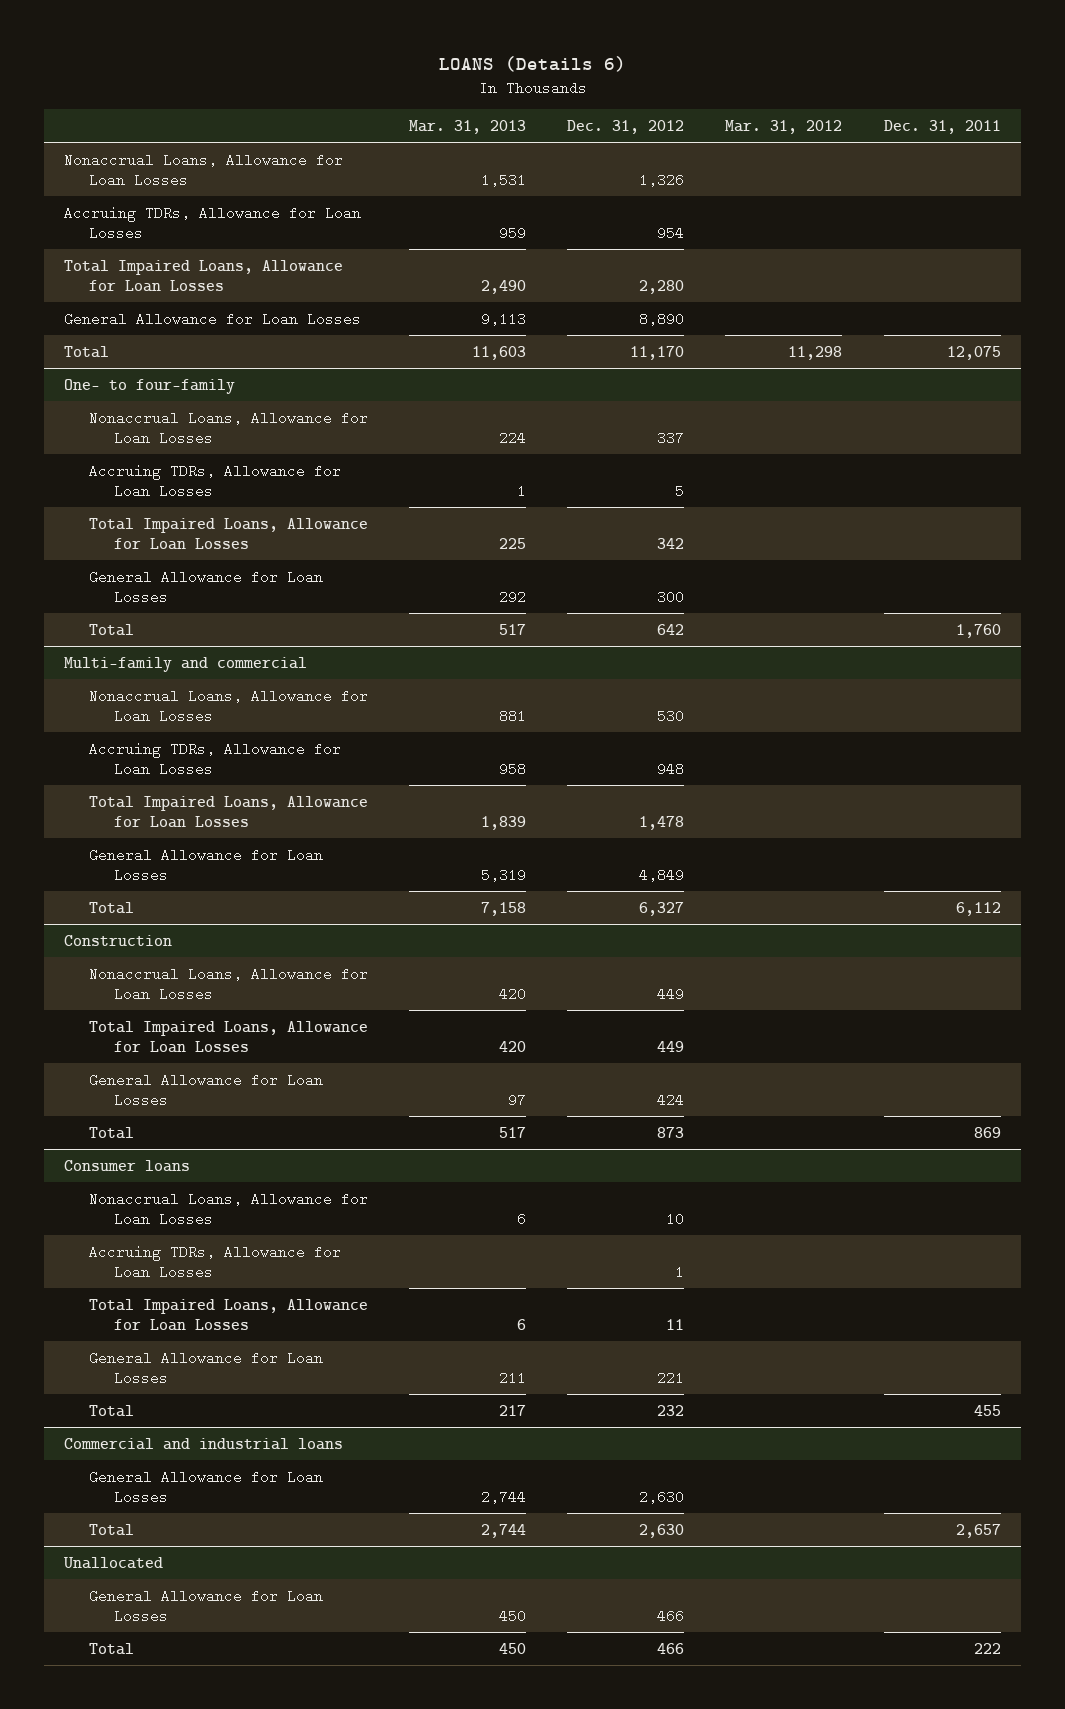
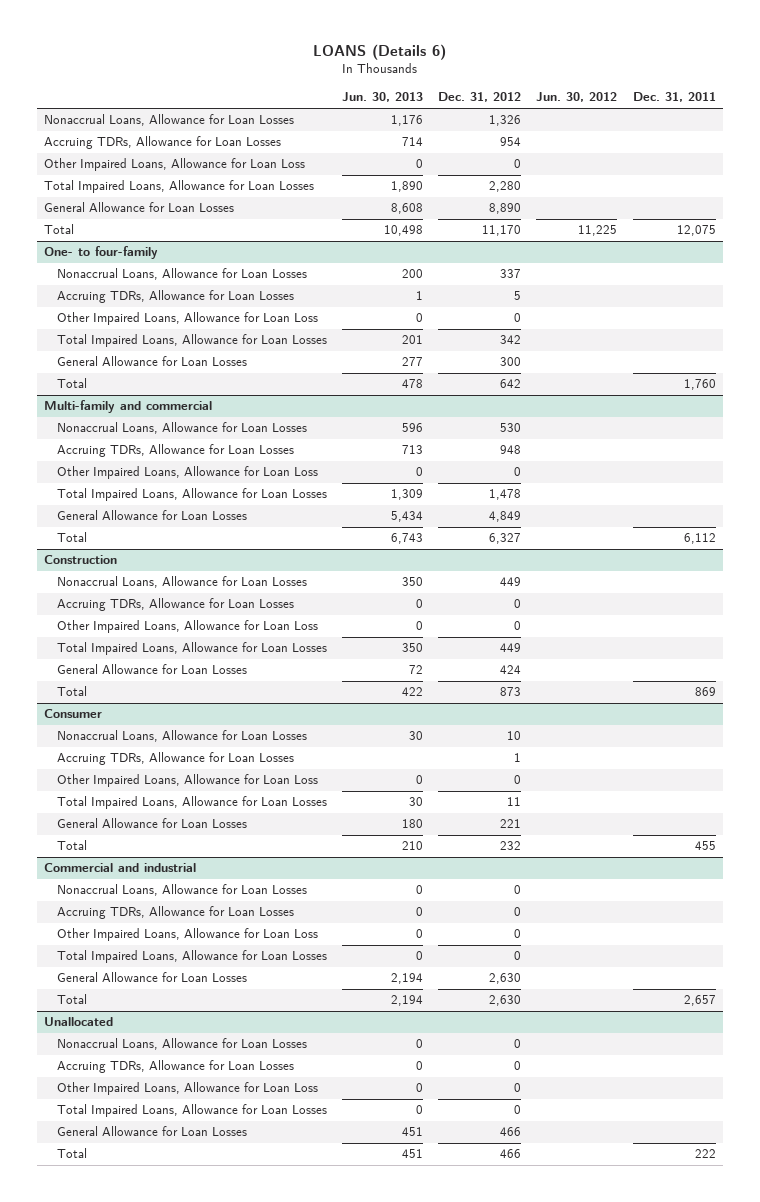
- | Mar. 31, 2013 | Dec. 31, 2012 | Mar. 31, 2012 | Dec. 31, 2011
+ | Jun. 30, 2013 | Dec. 31, 2012 | Jun. 30, 2012 | Dec. 31, 2011
+ Other Impaired Loans, Allowance for Loan Loss | 0 | 0 | |
@ One- to four-family
+ Other Impaired Loans, Allowance for Loan Loss | 0 | 0 | |
@ Multi-family and commercial
+ Other Impaired Loans, Allowance for Loan Loss | 0 | 0 | |
@ Construction
+ Accruing TDRs, Allowance for Loan Losses | 0 | 0 | |
+ Other Impaired Loans, Allowance for Loan Loss | 0 | 0 | |
- Consumer loans
+ Consumer
+ Other Impaired Loans, Allowance for Loan Loss | 0 | 0 | |
- Commercial and industrial loans
+ Commercial and industrial
+ Nonaccrual Loans, Allowance for Loan Losses | 0 | 0 | |
+ Accruing TDRs, Allowance for Loan Losses | 0 | 0 | |
+ Other Impaired Loans, Allowance for Loan Loss | 0 | 0 | |
+ Total Impaired Loans, Allowance for Loan Losses | 0 | 0 | |
@ Unallocated
+ Nonaccrual Loans, Allowance for Loan Losses | 0 | 0 | |
+ Accruing TDRs, Allowance for Loan Losses | 0 | 0 | |
+ Other Impaired Loans, Allowance for Loan Loss | 0 | 0 | |
+ Total Impaired Loans, Allowance for Loan Losses | 0 | 0 | |

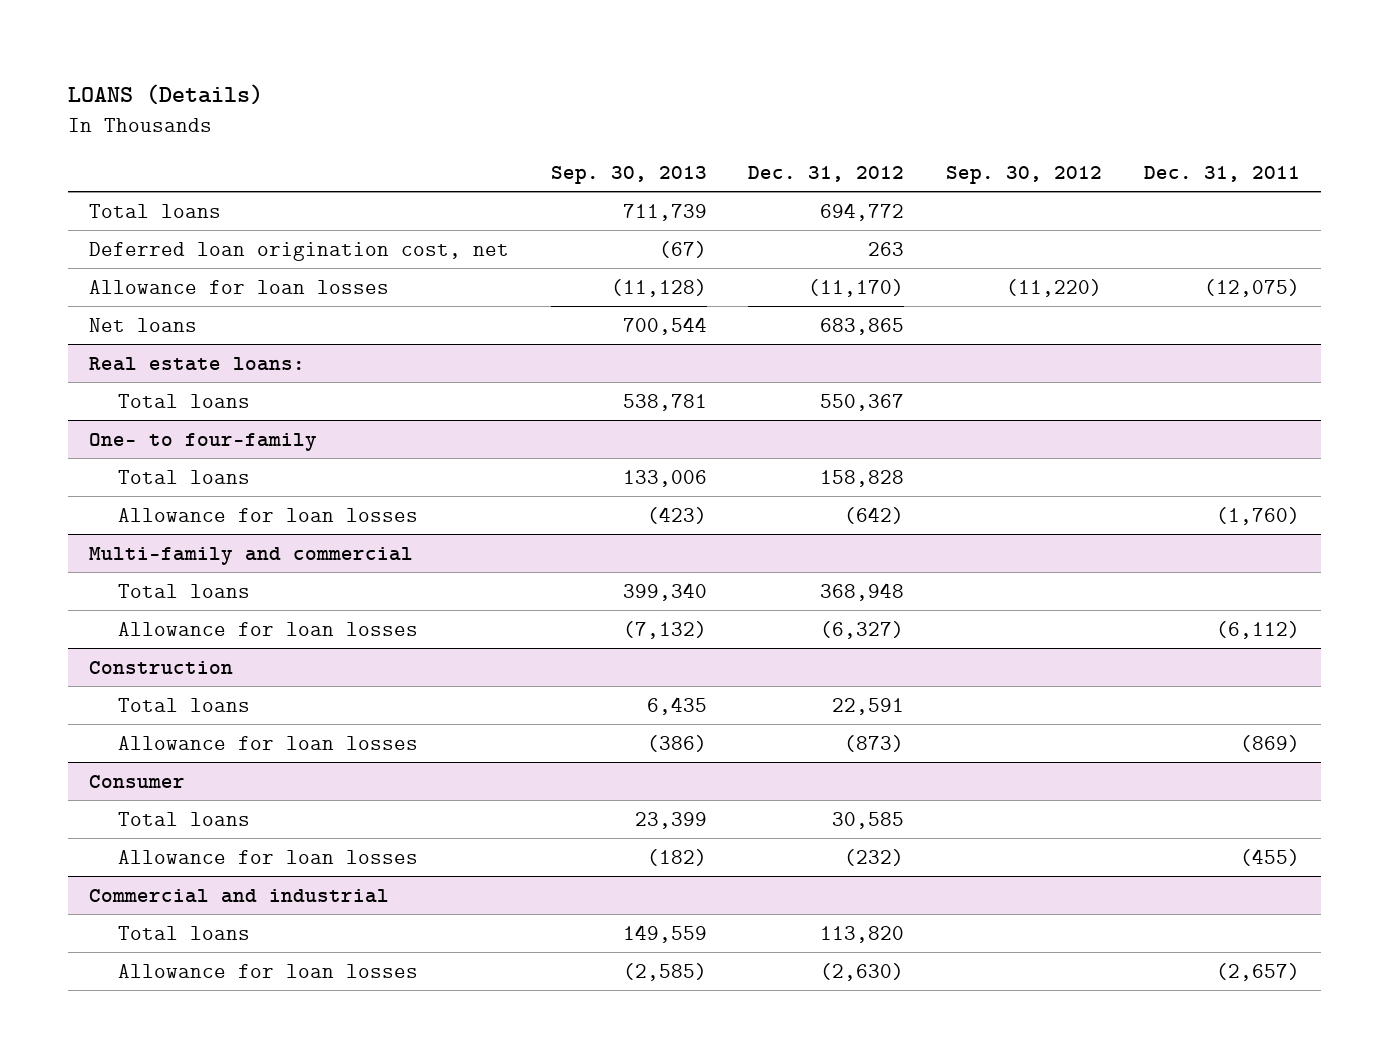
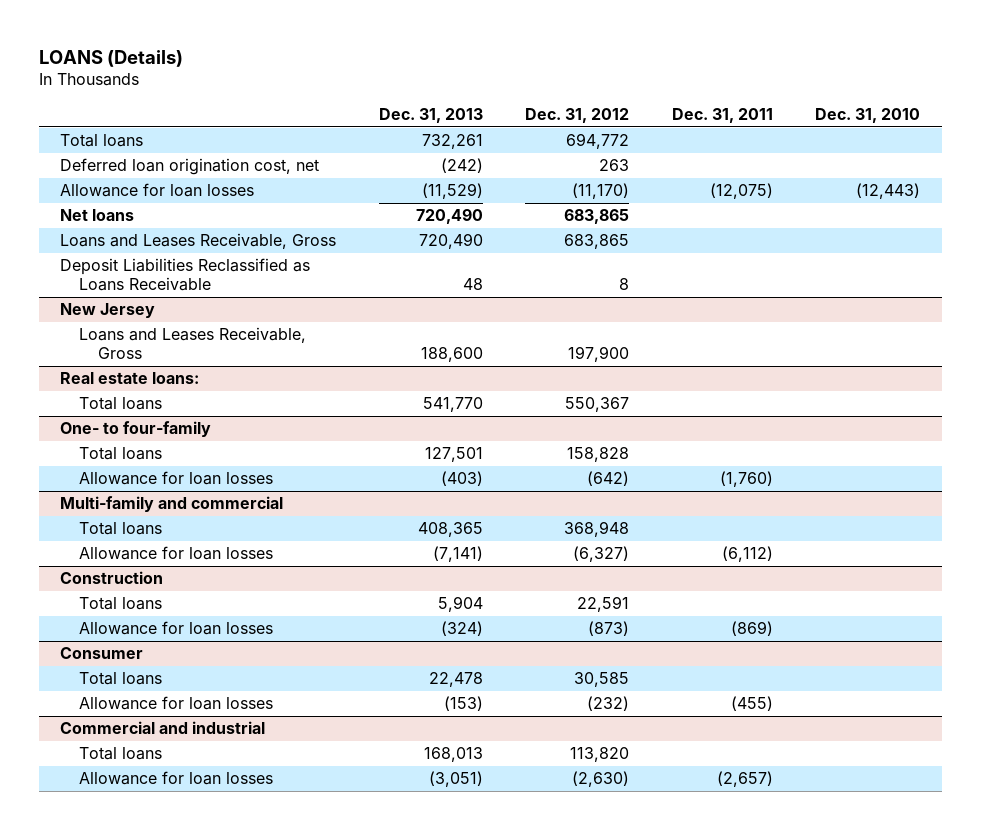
- | Sep. 30, 2013 | Dec. 31, 2012 | Sep. 30, 2012 | Dec. 31, 2011
+ | Dec. 31, 2013 | Dec. 31, 2012 | Dec. 31, 2011 | Dec. 31, 2010
+ Loans and Leases Receivable, Gross | 720,490 | 683,865 | |
+ Deposit Liabilities Reclassified as Loans Receivable | 48 | 8 | |
+ New Jersey
+ Loans and Leases Receivable, Gross | 188,600 | 197,900 | |

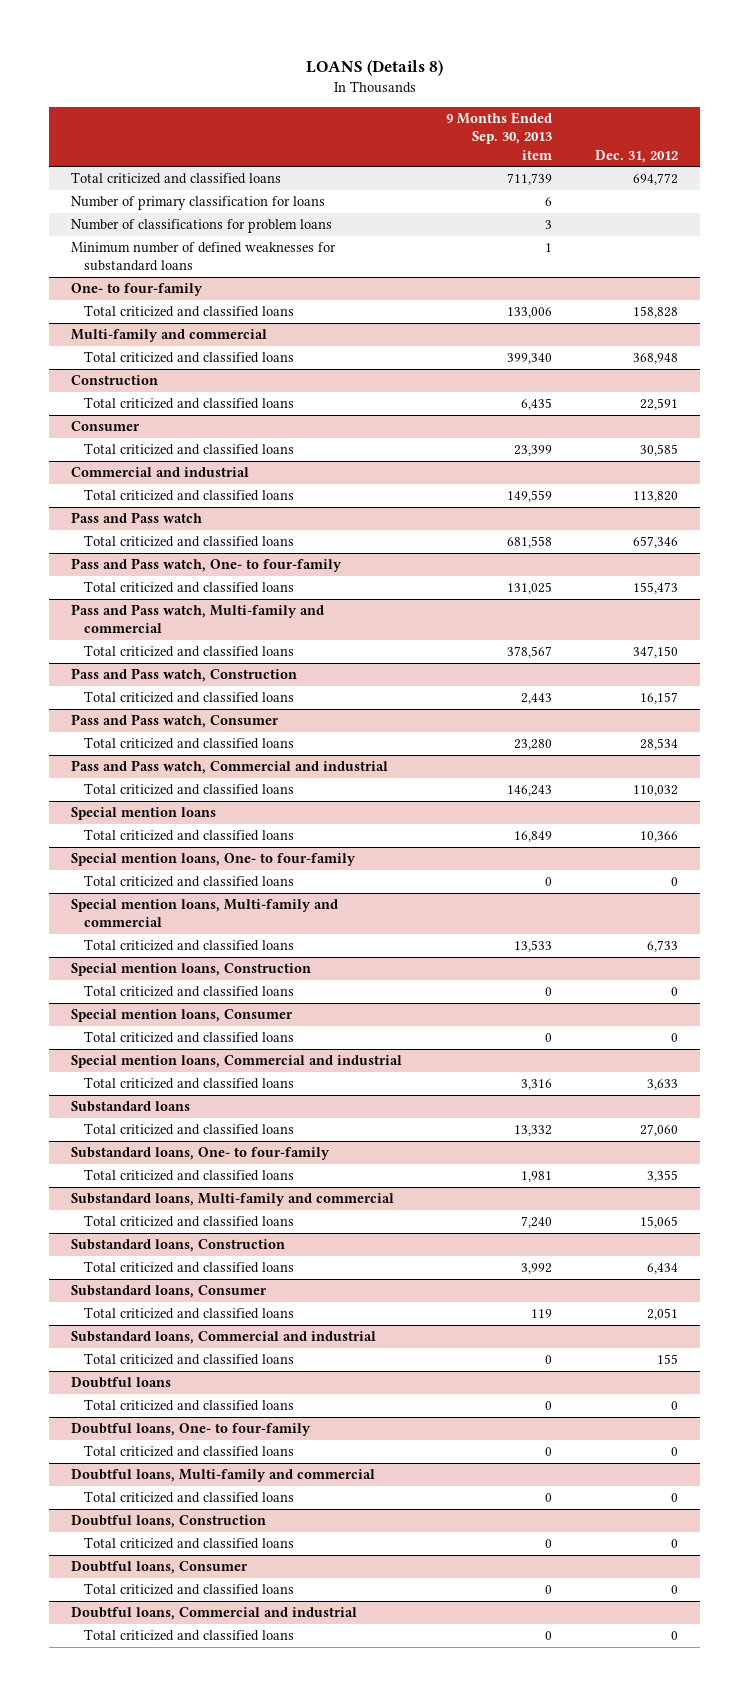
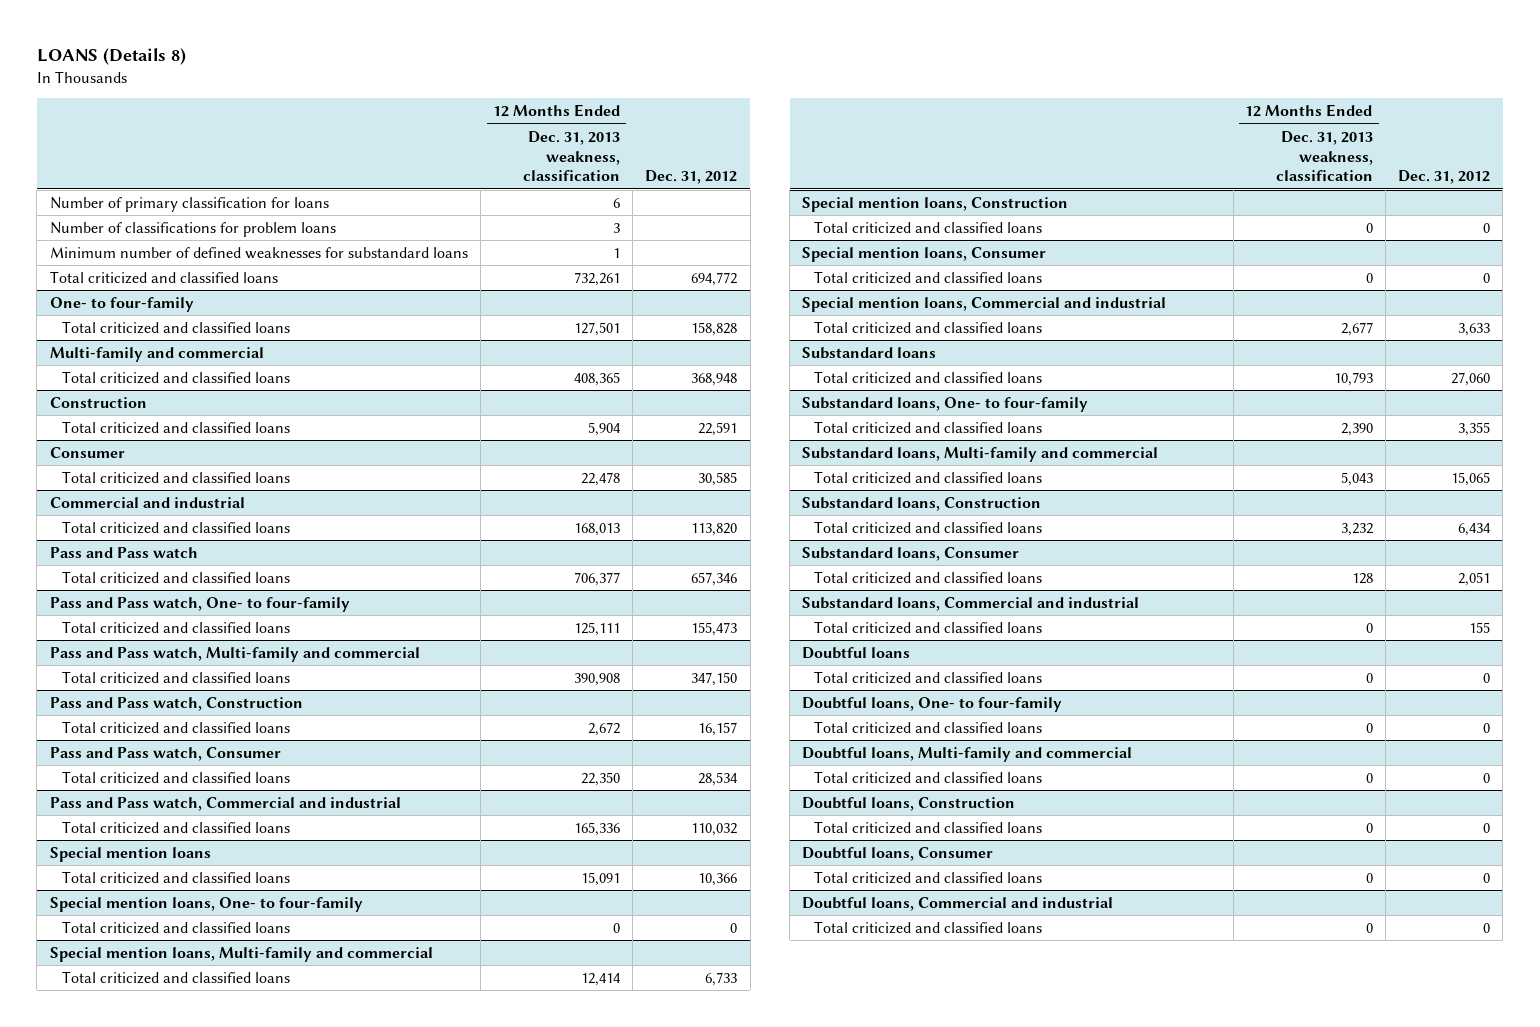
- | 9 Months Ended Sep. 30, 2013 item | Dec. 31, 2012
+ | 12 Months Ended Dec. 31, 2013 weakness, classification | Dec. 31, 2012
moved down: Total criticized and classified loans | 732,261 | 694,772

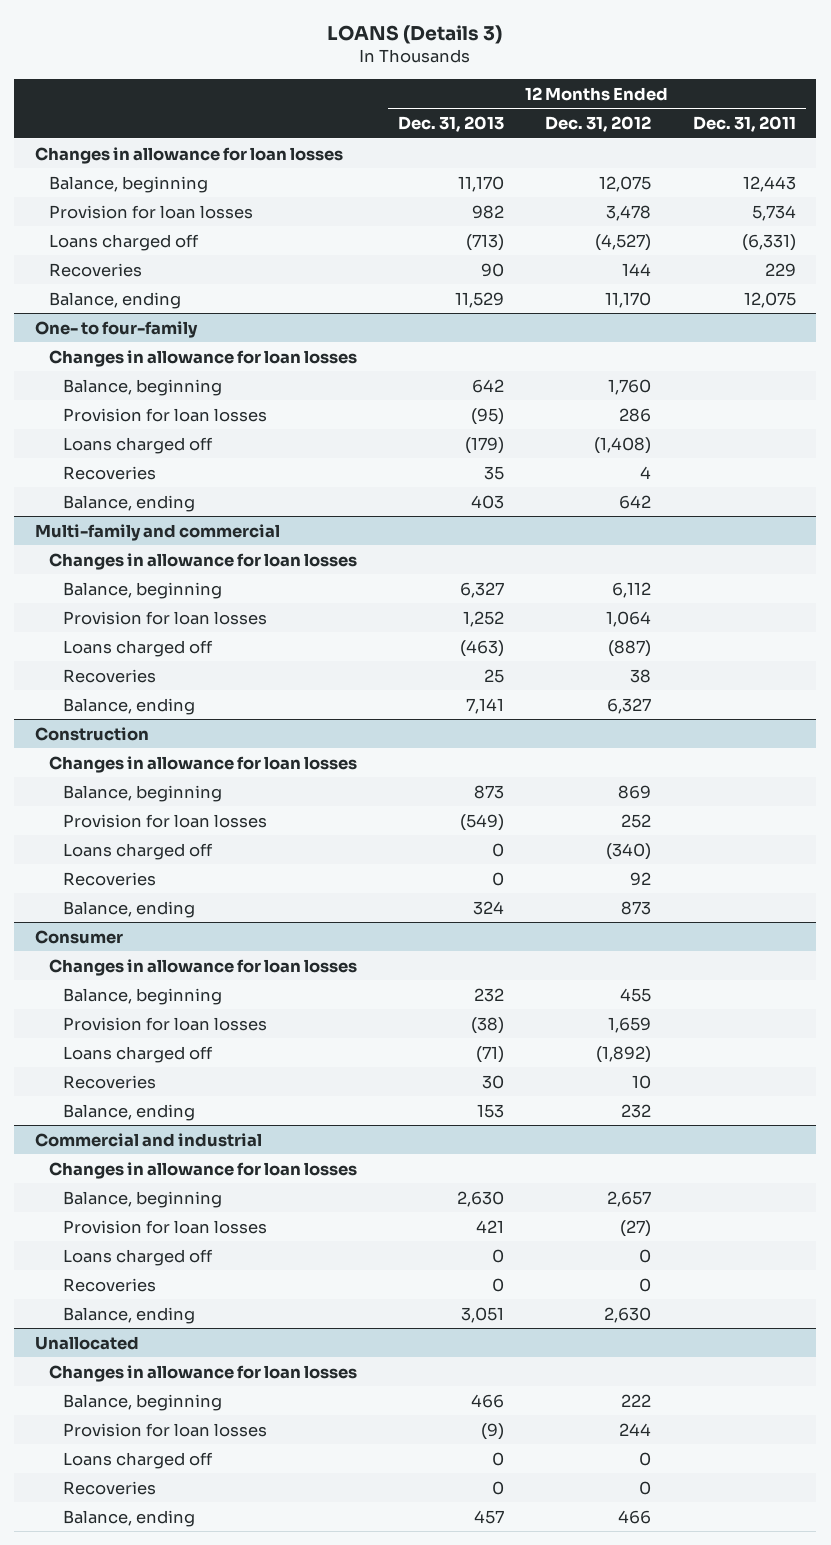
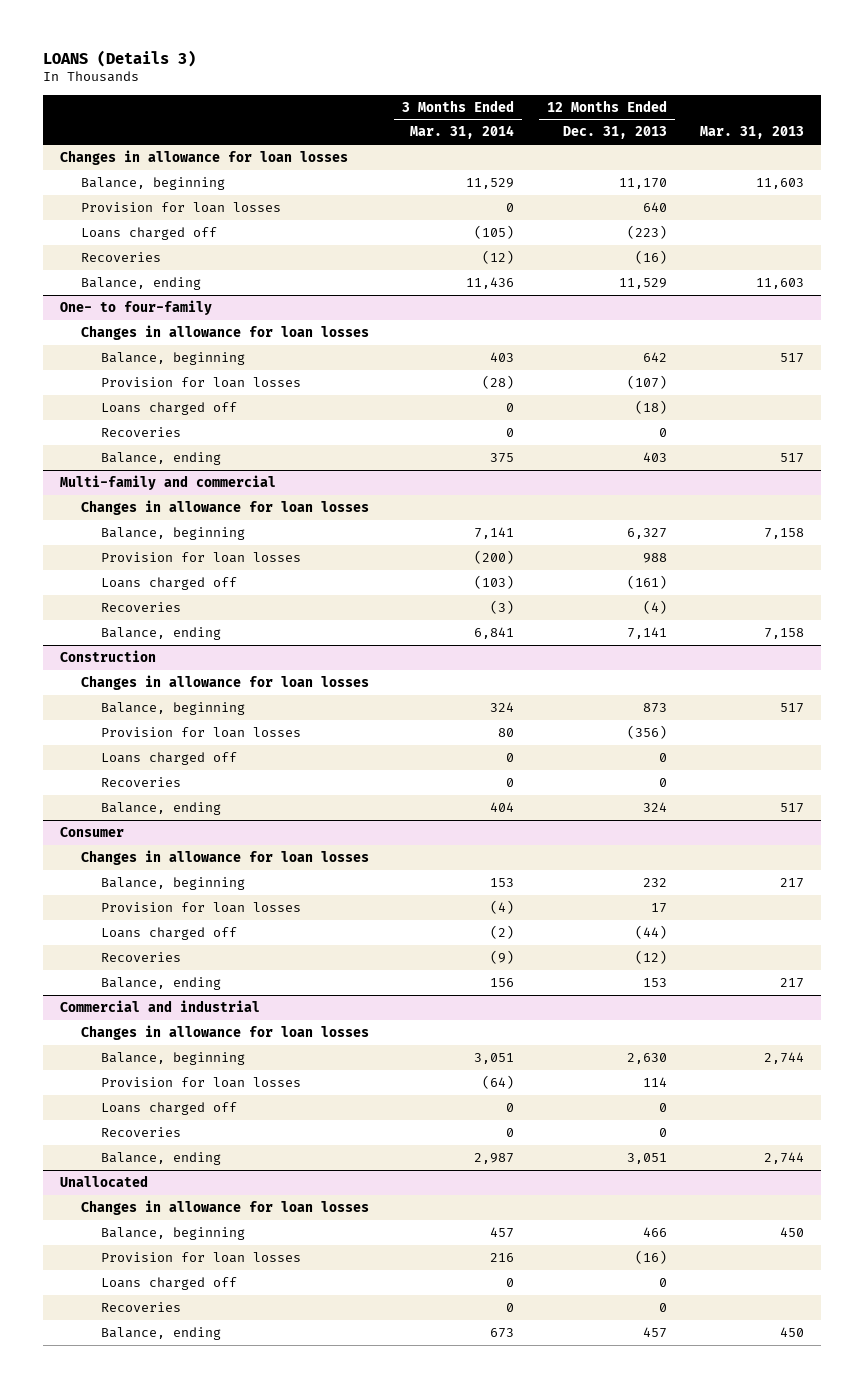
- | 12 Months Ended Dec. 31, 2013 | 12 Months Ended Dec. 31, 2012 | 12 Months Ended Dec. 31, 2011
+ | 3 Months Ended Mar. 31, 2014 | 12 Months Ended Dec. 31, 2013 | Mar. 31, 2013
- Provision for loan losses | 982 | 3,478 | 5,734
- Loans charged off | (713) | (4,527) | (6,331)
- Recoveries | 90 | 144 | 229
+ Provision for loan losses | 0 | 640 |
+ Loans charged off | (105) | (223) |
+ Recoveries | (12) | (16) |
@ One- to four-family
- Provision for loan losses | (95) | 286 |
- Loans charged off | (179) | (1,408) |
- Recoveries | 35 | 4 |
+ Provision for loan losses | (28) | (107) |
+ Loans charged off | 0 | (18) |
+ Recoveries | 0 | 0 |
@ Multi-family and commercial
- Provision for loan losses | 1,252 | 1,064 |
- Loans charged off | (463) | (887) |
- Recoveries | 25 | 38 |
+ Provision for loan losses | (200) | 988 |
+ Loans charged off | (103) | (161) |
+ Recoveries | (3) | (4) |
@ Construction
- Provision for loan losses | (549) | 252 |
+ Provision for loan losses | 80 | (356) |
@ Consumer
- Provision for loan losses | (38) | 1,659 |
- Loans charged off | (71) | (1,892) |
- Recoveries | 30 | 10 |
+ Provision for loan losses | (4) | 17 |
+ Loans charged off | (2) | (44) |
+ Recoveries | (9) | (12) |
@ Commercial and industrial
- Provision for loan losses | 421 | (27) |
+ Provision for loan losses | (64) | 114 |
@ Unallocated
- Provision for loan losses | (9) | 244 |
+ Provision for loan losses | 216 | (16) |

